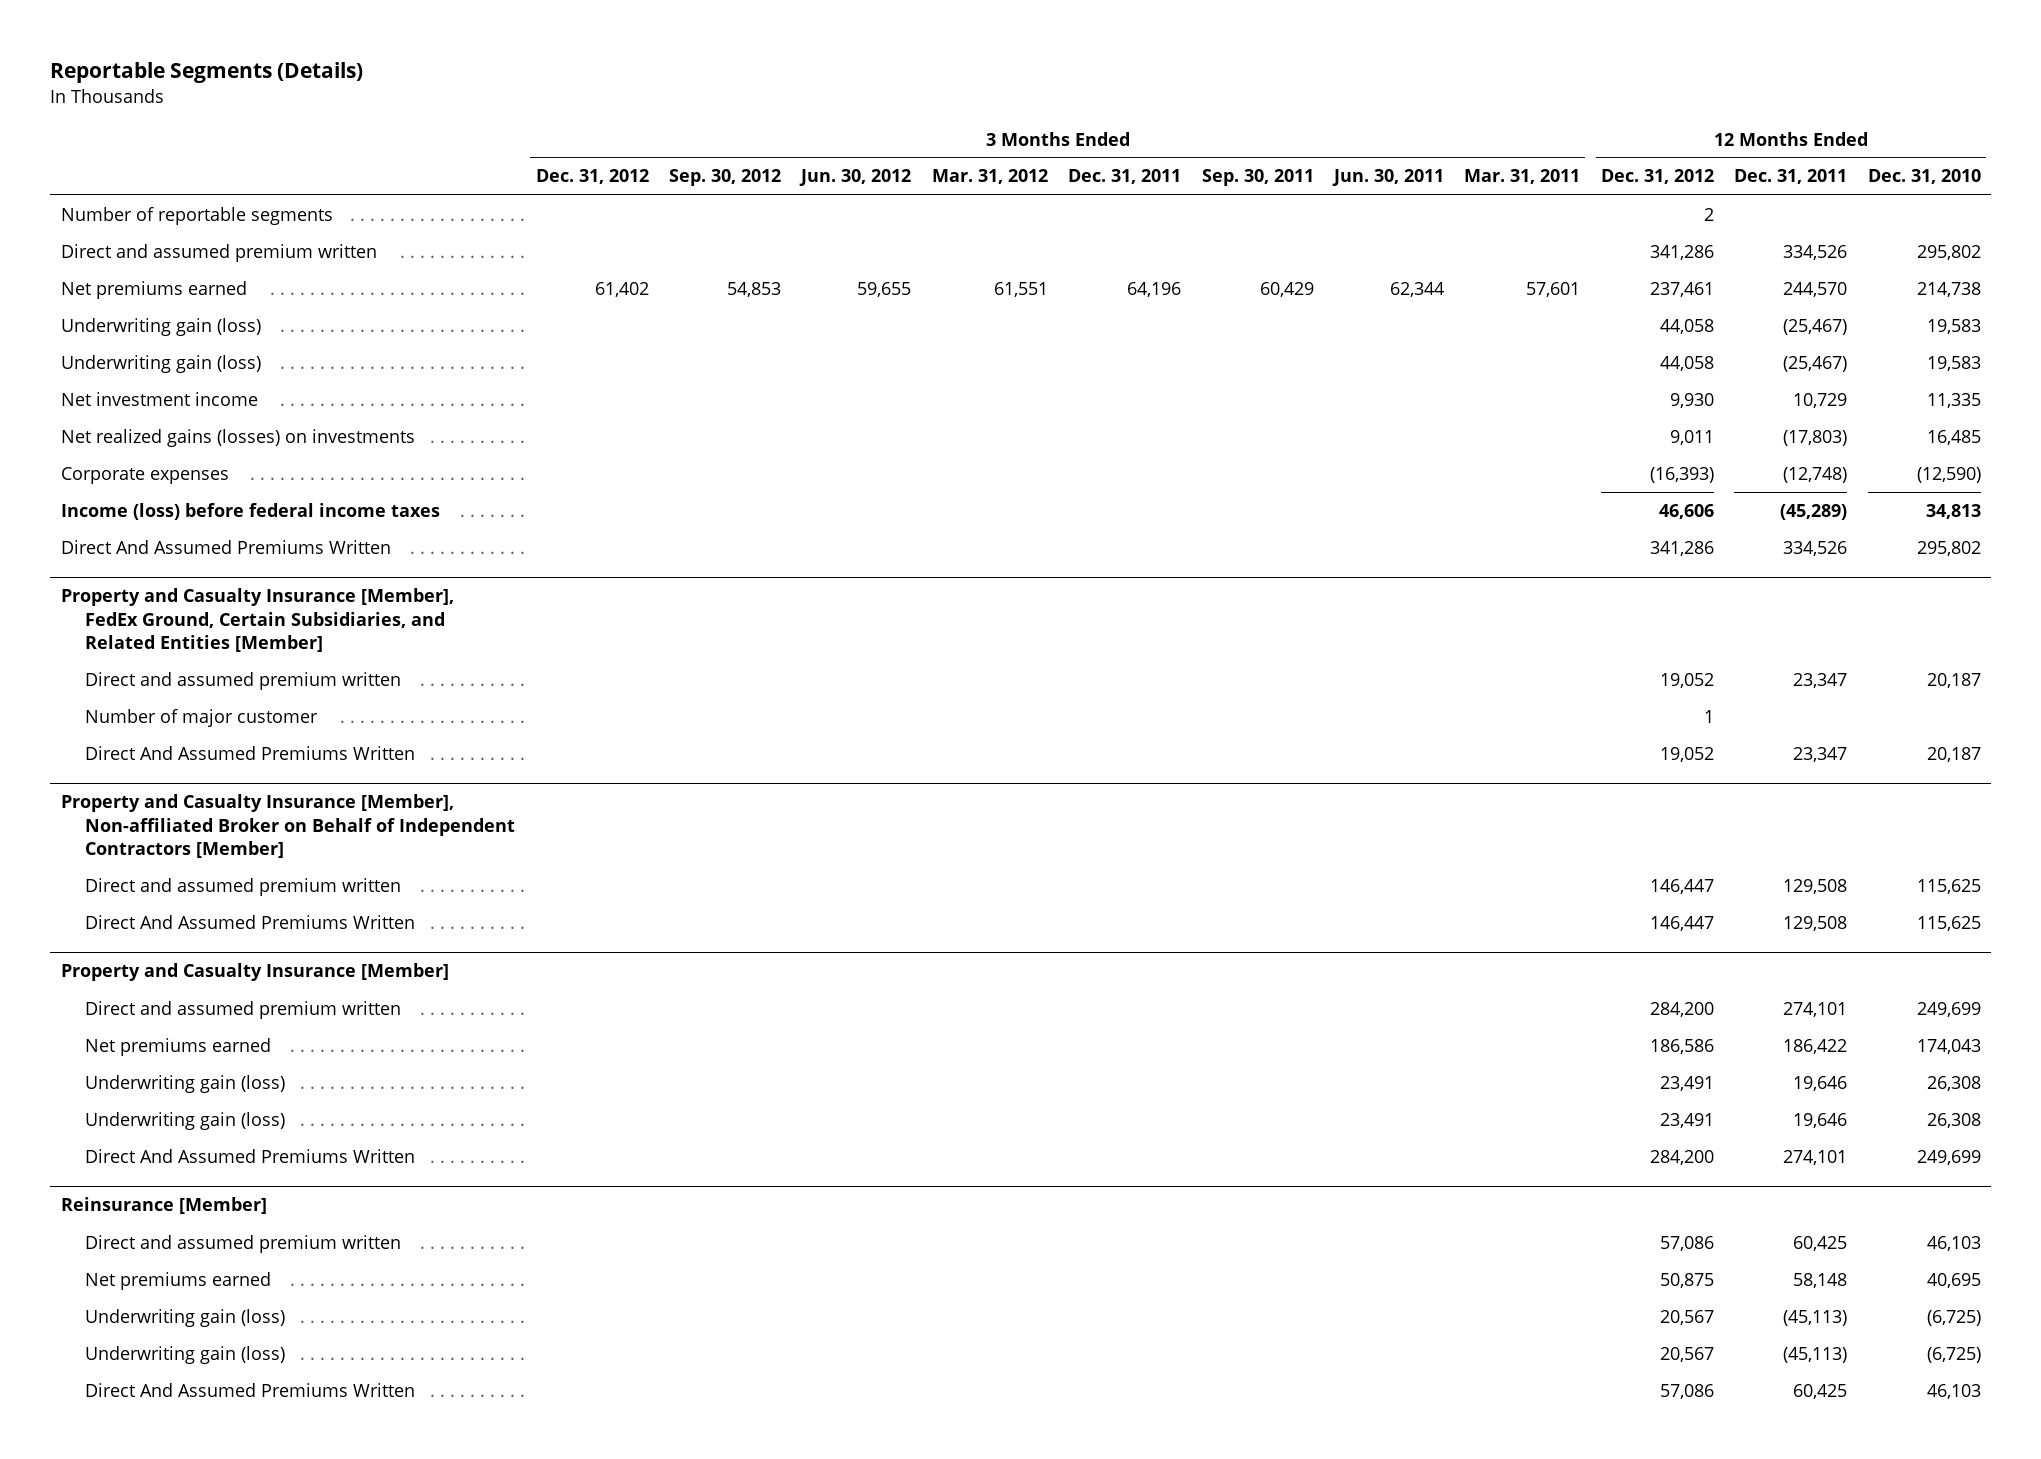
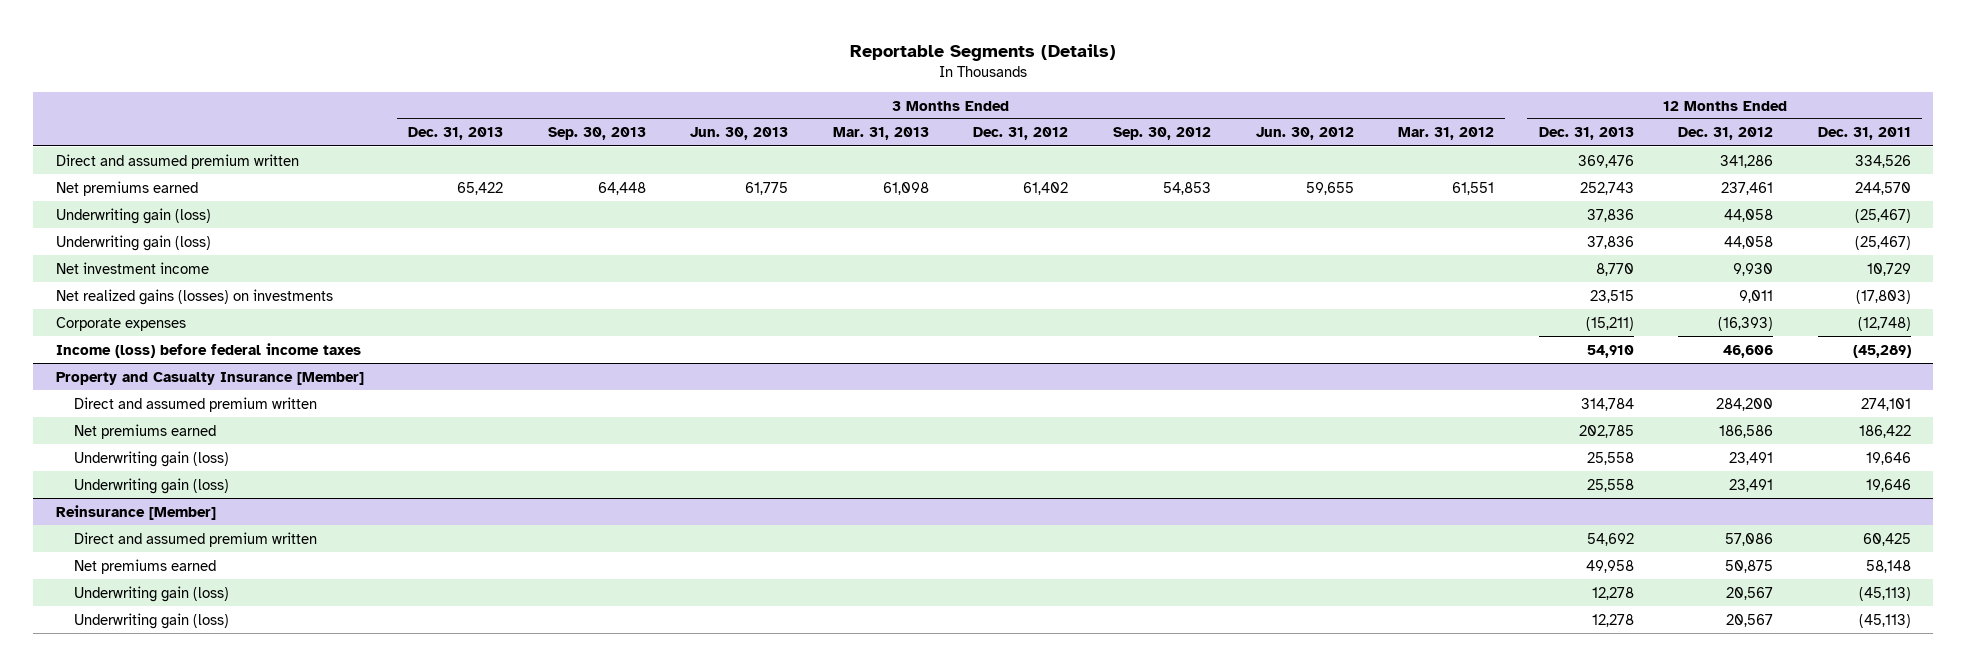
- | 3 Months Ended Dec. 31, 2012 | 3 Months Ended Sep. 30, 2012 | 3 Months Ended Jun. 30, 2012 | 3 Months Ended Mar. 31, 2012 | 3 Months Ended Dec. 31, 2011 | 3 Months Ended Sep. 30, 2011 | 3 Months Ended Jun. 30, 2011 | 3 Months Ended Mar. 31, 2011 | 12 Months Ended Dec. 31, 2012 | 12 Months Ended Dec. 31, 2011 | 12 Months Ended Dec. 31, 2010
+ | 3 Months Ended Dec. 31, 2013 | 3 Months Ended Sep. 30, 2013 | 3 Months Ended Jun. 30, 2013 | 3 Months Ended Mar. 31, 2013 | 3 Months Ended Dec. 31, 2012 | 3 Months Ended Sep. 30, 2012 | 3 Months Ended Jun. 30, 2012 | 3 Months Ended Mar. 31, 2012 | 12 Months Ended Dec. 31, 2013 | 12 Months Ended Dec. 31, 2012 | 12 Months Ended Dec. 31, 2011
- Number of reportable segments | | | | | | | | | 2 | |
- Direct And Assumed Premiums Written | | | | | | | | | 341,286 | 334,526 | 295,802
- Property and Casualty Insurance [Member], FedEx Ground, Certain Subsidiaries, and Related Entities [Member]
- Direct and assumed premium written | | | | | | | | | 19,052 | 23,347 | 20,187
- Number of major customer | | | | | | | | | 1 | |
- Direct And Assumed Premiums Written | | | | | | | | | 19,052 | 23,347 | 20,187
- Property and Casualty Insurance [Member], Non-affiliated Broker on Behalf of Independent Contractors [Member]
- Direct and assumed premium written | | | | | | | | | 146,447 | 129,508 | 115,625
- Direct And Assumed Premiums Written | | | | | | | | | 146,447 | 129,508 | 115,625
@ Property and Casualty Insurance [Member]
- Direct And Assumed Premiums Written | | | | | | | | | 284,200 | 274,101 | 249,699
@ Reinsurance [Member]
- Direct And Assumed Premiums Written | | | | | | | | | 57,086 | 60,425 | 46,103

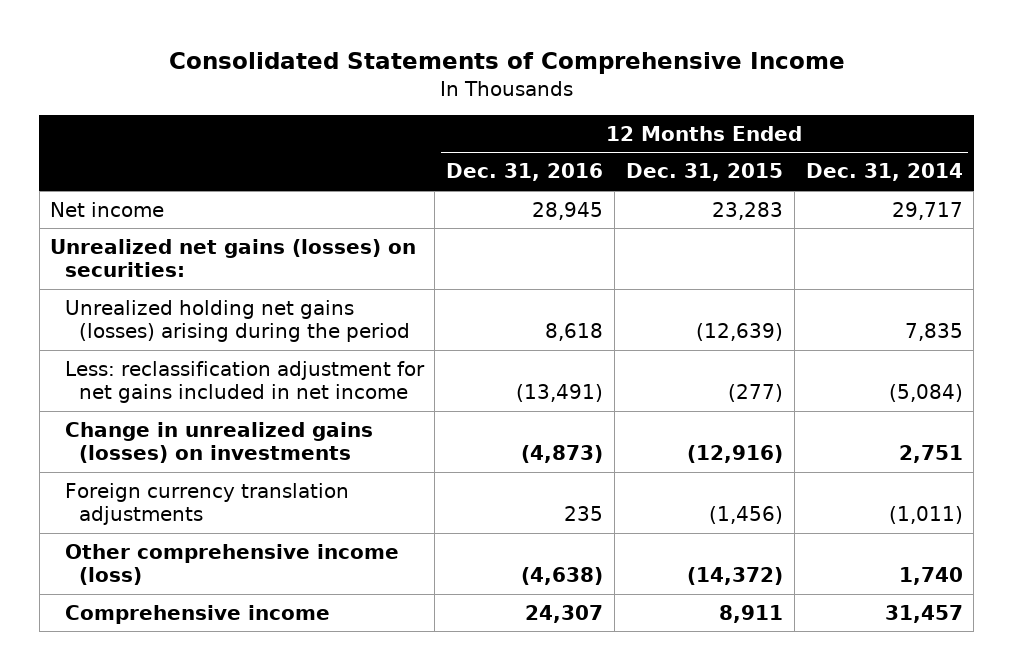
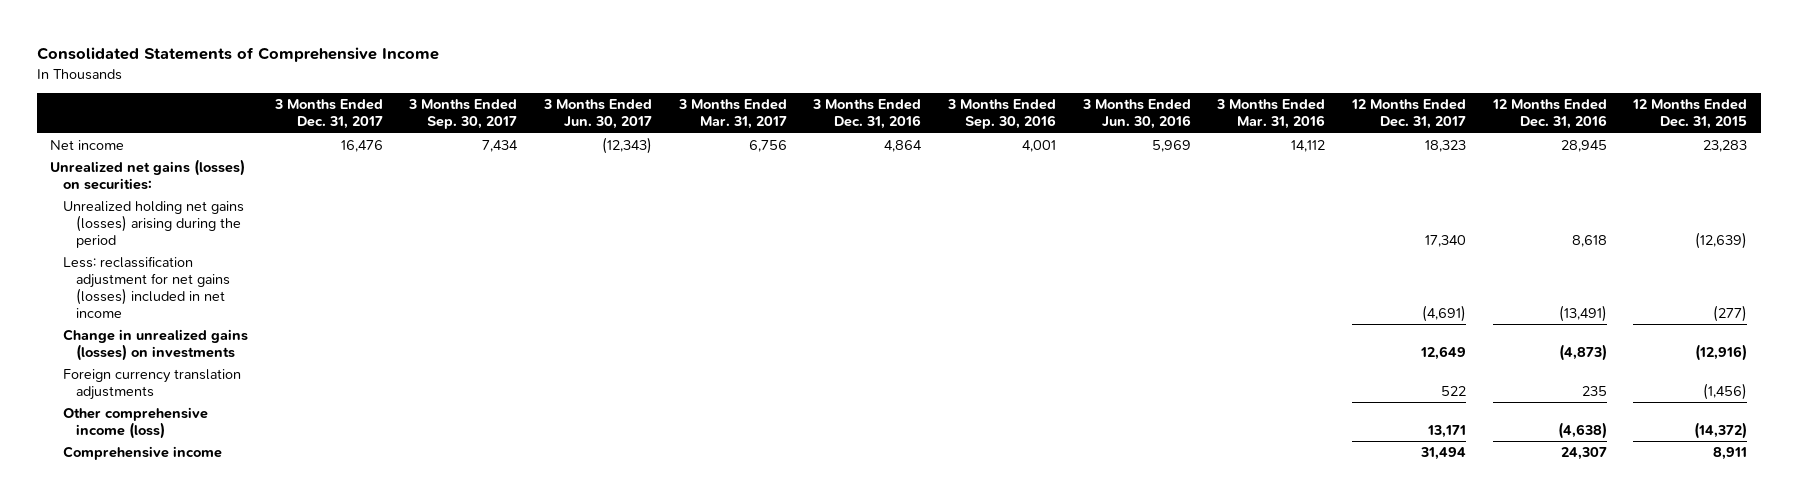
- | 12 Months Ended Dec. 31, 2016 | 12 Months Ended Dec. 31, 2015 | 12 Months Ended Dec. 31, 2014
+ | 3 Months Ended Dec. 31, 2017 | 3 Months Ended Sep. 30, 2017 | 3 Months Ended Jun. 30, 2017 | 3 Months Ended Mar. 31, 2017 | 3 Months Ended Dec. 31, 2016 | 3 Months Ended Sep. 30, 2016 | 3 Months Ended Jun. 30, 2016 | 3 Months Ended Mar. 31, 2016 | 12 Months Ended Dec. 31, 2017 | 12 Months Ended Dec. 31, 2016 | 12 Months Ended Dec. 31, 2015
- Less: reclassification adjustment for net gains included in net income | (13,491) | (277) | (5,084)
+ Less: reclassification adjustment for net gains (losses) included in net income | | | | | | | | | (4,691) | (13,491) | (277)

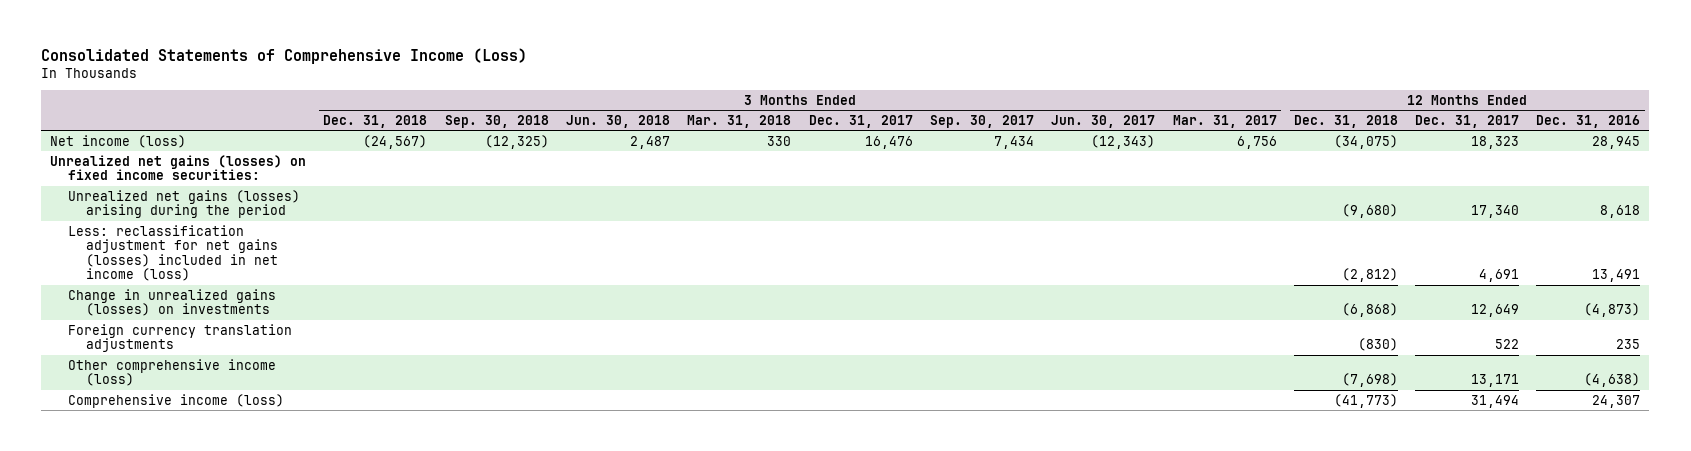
- Consolidated Statements of Comprehensive Income
+ Consolidated Statements of Comprehensive Income (Loss)
- | 3 Months Ended Dec. 31, 2017 | 3 Months Ended Sep. 30, 2017 | 3 Months Ended Jun. 30, 2017 | 3 Months Ended Mar. 31, 2017 | 3 Months Ended Dec. 31, 2016 | 3 Months Ended Sep. 30, 2016 | 3 Months Ended Jun. 30, 2016 | 3 Months Ended Mar. 31, 2016 | 12 Months Ended Dec. 31, 2017 | 12 Months Ended Dec. 31, 2016 | 12 Months Ended Dec. 31, 2015
+ | 3 Months Ended Dec. 31, 2018 | 3 Months Ended Sep. 30, 2018 | 3 Months Ended Jun. 30, 2018 | 3 Months Ended Mar. 31, 2018 | 3 Months Ended Dec. 31, 2017 | 3 Months Ended Sep. 30, 2017 | 3 Months Ended Jun. 30, 2017 | 3 Months Ended Mar. 31, 2017 | 12 Months Ended Dec. 31, 2018 | 12 Months Ended Dec. 31, 2017 | 12 Months Ended Dec. 31, 2016
- Net income | 16,476 | 7,434 | (12,343) | 6,756 | 4,864 | 4,001 | 5,969 | 14,112 | 18,323 | 28,945 | 23,283
- Unrealized net gains (losses) on securities:
- Unrealized holding net gains (losses) arising during the period | | | | | | | | | 17,340 | 8,618 | (12,639)
- Less: reclassification adjustment for net gains (losses) included in net income | | | | | | | | | (4,691) | (13,491) | (277)
+ Net income (loss) | (24,567) | (12,325) | 2,487 | 330 | 16,476 | 7,434 | (12,343) | 6,756 | (34,075) | 18,323 | 28,945
+ Unrealized net gains (losses) on fixed income securities:
+ Unrealized net gains (losses) arising during the period | | | | | | | | | (9,680) | 17,340 | 8,618
+ Less: reclassification adjustment for net gains (losses) included in net income (loss) | | | | | | | | | (2,812) | 4,691 | 13,491
- Comprehensive income | | | | | | | | | 31,494 | 24,307 | 8,911
+ Comprehensive income (loss) | | | | | | | | | (41,773) | 31,494 | 24,307

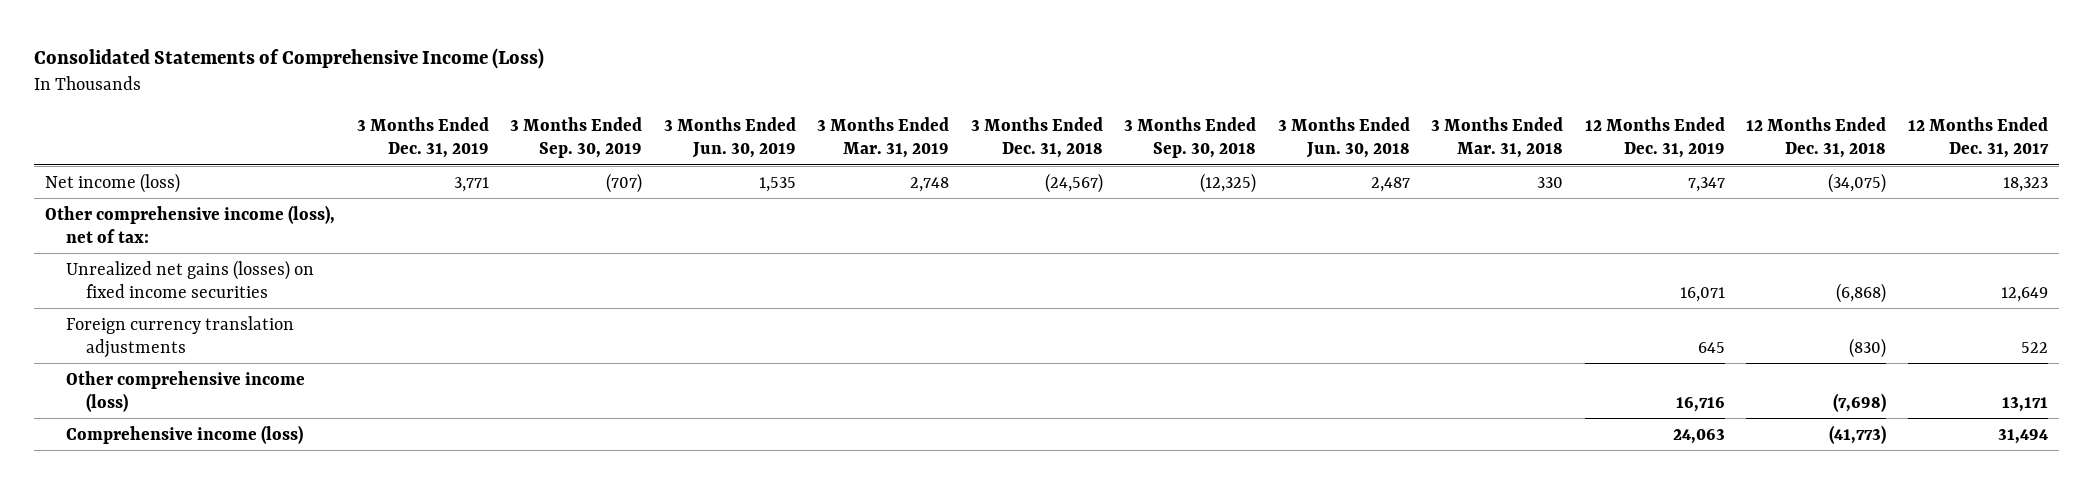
- | 3 Months Ended Dec. 31, 2018 | 3 Months Ended Sep. 30, 2018 | 3 Months Ended Jun. 30, 2018 | 3 Months Ended Mar. 31, 2018 | 3 Months Ended Dec. 31, 2017 | 3 Months Ended Sep. 30, 2017 | 3 Months Ended Jun. 30, 2017 | 3 Months Ended Mar. 31, 2017 | 12 Months Ended Dec. 31, 2018 | 12 Months Ended Dec. 31, 2017 | 12 Months Ended Dec. 31, 2016
+ | 3 Months Ended Dec. 31, 2019 | 3 Months Ended Sep. 30, 2019 | 3 Months Ended Jun. 30, 2019 | 3 Months Ended Mar. 31, 2019 | 3 Months Ended Dec. 31, 2018 | 3 Months Ended Sep. 30, 2018 | 3 Months Ended Jun. 30, 2018 | 3 Months Ended Mar. 31, 2018 | 12 Months Ended Dec. 31, 2019 | 12 Months Ended Dec. 31, 2018 | 12 Months Ended Dec. 31, 2017
- Unrealized net gains (losses) on fixed income securities:
- Unrealized net gains (losses) arising during the period | | | | | | | | | (9,680) | 17,340 | 8,618
- Less: reclassification adjustment for net gains (losses) included in net income (loss) | | | | | | | | | (2,812) | 4,691 | 13,491
- Change in unrealized gains (losses) on investments | | | | | | | | | (6,868) | 12,649 | (4,873)
+ Other comprehensive income (loss), net of tax:
+ Unrealized net gains (losses) on fixed income securities | | | | | | | | | 16,071 | (6,868) | 12,649

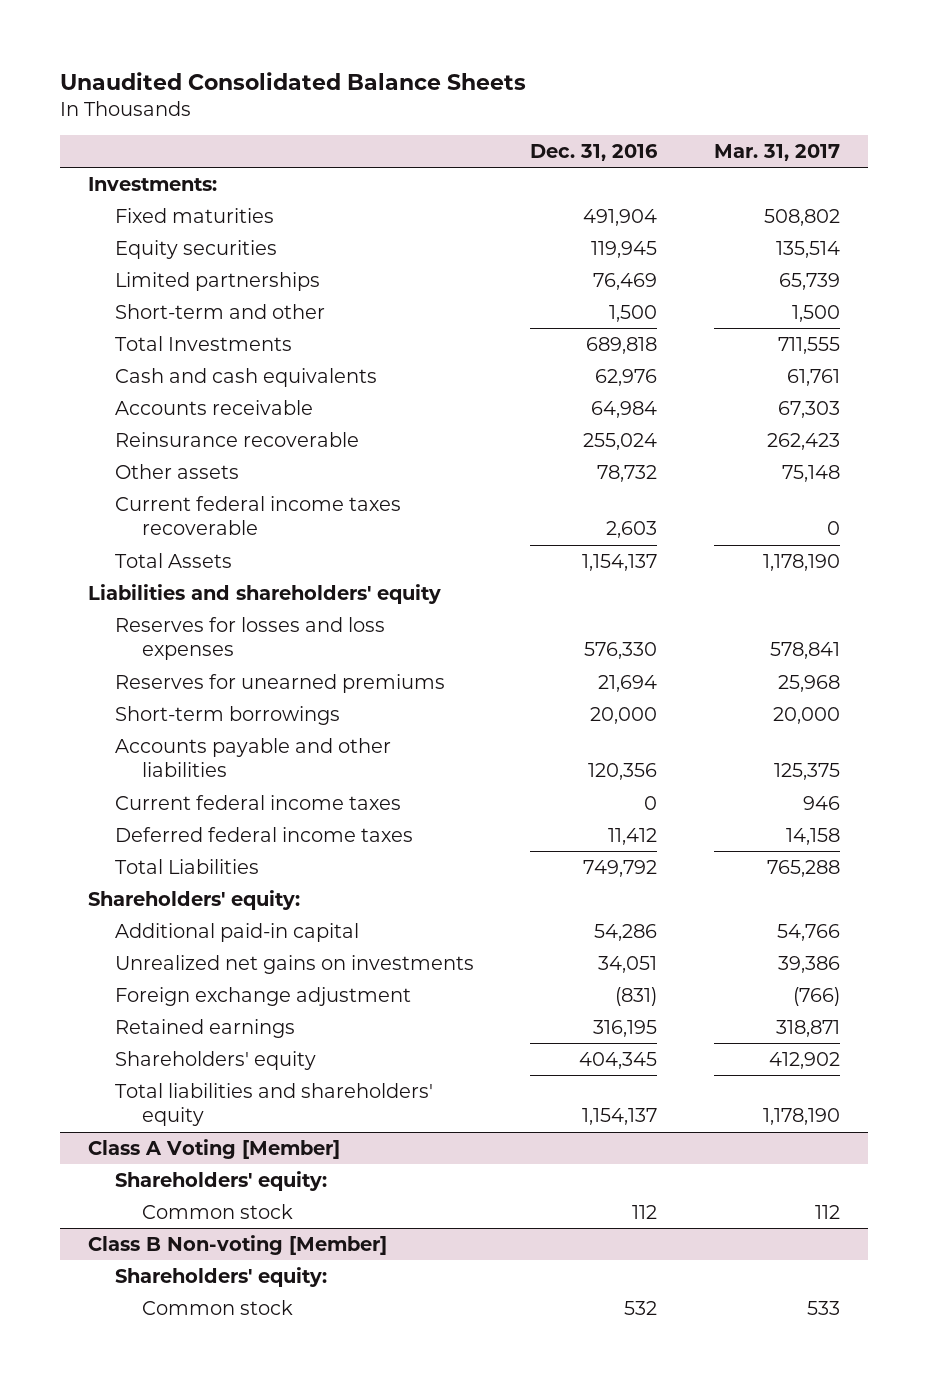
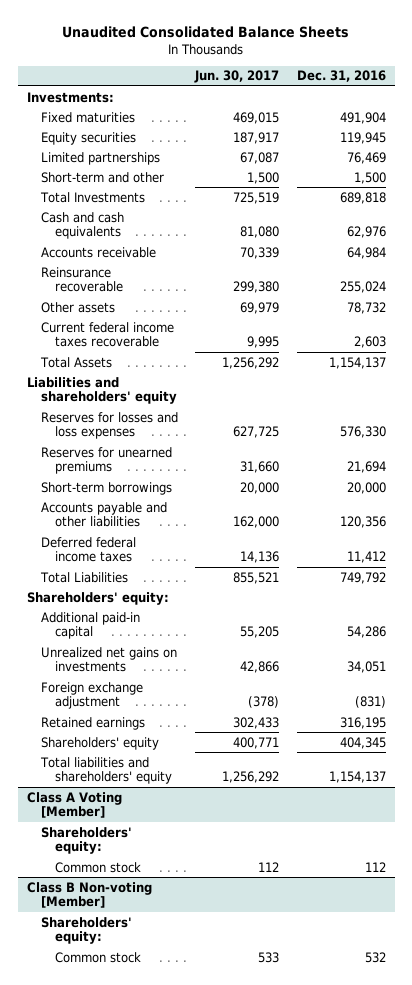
- | Dec. 31, 2016 | Mar. 31, 2017
+ | Jun. 30, 2017 | Dec. 31, 2016
- Current federal income taxes | 0 | 946

